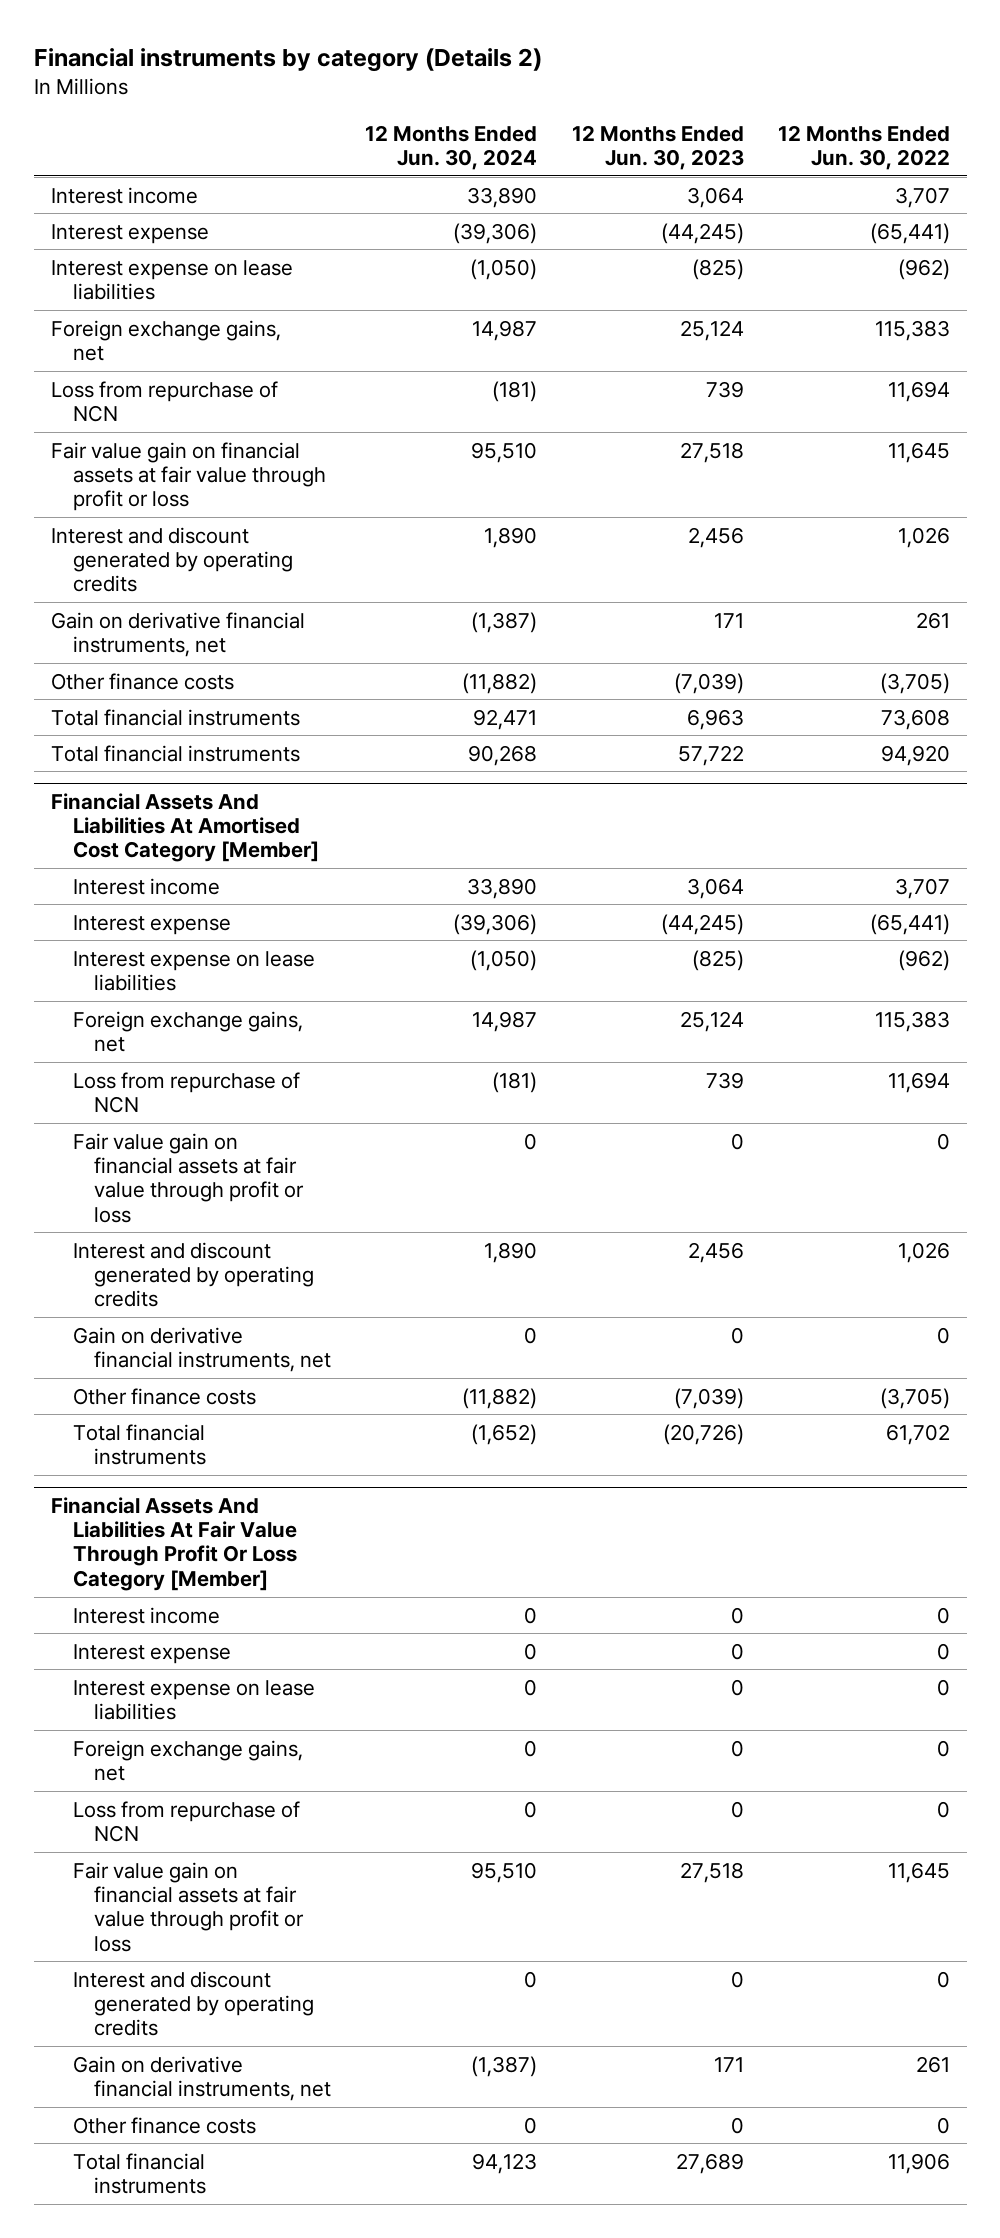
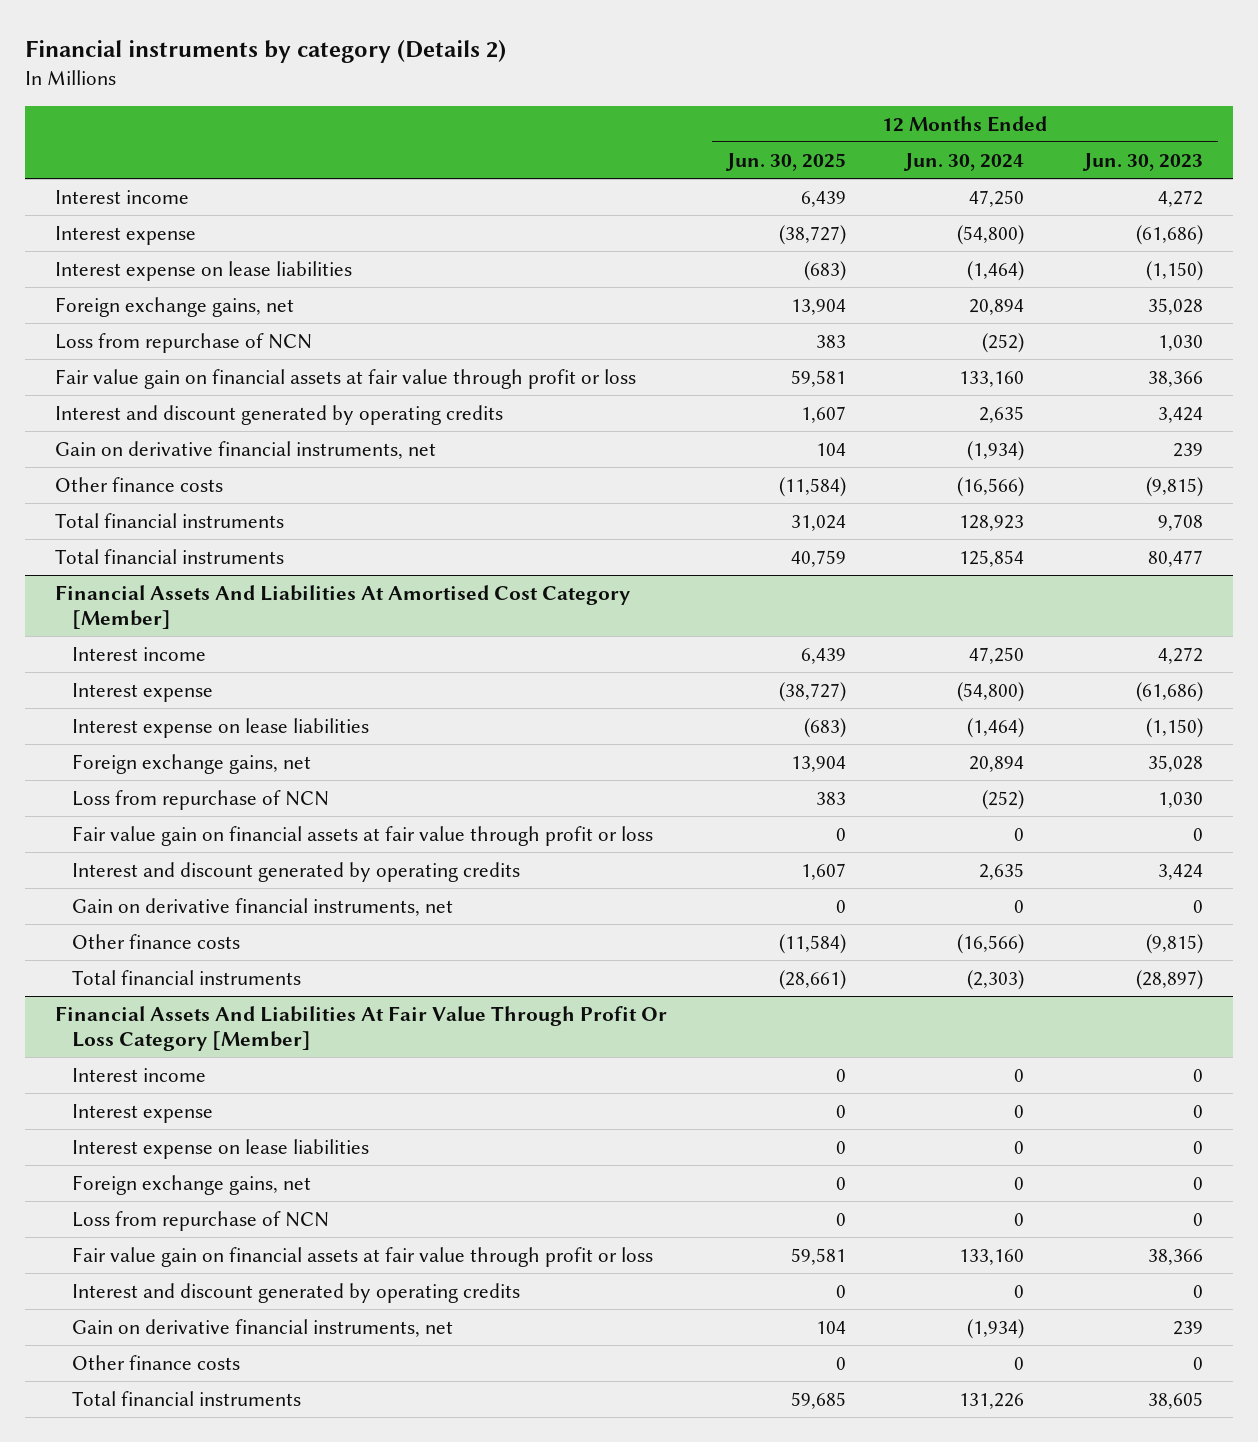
- | 12 Months Ended Jun. 30, 2024 | 12 Months Ended Jun. 30, 2023 | 12 Months Ended Jun. 30, 2022
+ | 12 Months Ended Jun. 30, 2025 | 12 Months Ended Jun. 30, 2024 | 12 Months Ended Jun. 30, 2023
- Interest income | 33,890 | 3,064 | 3,707
- Interest expense | (39,306) | (44,245) | (65,441)
- Interest expense on lease liabilities | (1,050) | (825) | (962)
- Foreign exchange gains, net | 14,987 | 25,124 | 115,383
- Loss from repurchase of NCN | (181) | 739 | 11,694
- Fair value gain on financial assets at fair value through profit or loss | 95,510 | 27,518 | 11,645
- Interest and discount generated by operating credits | 1,890 | 2,456 | 1,026
- Gain on derivative financial instruments, net | (1,387) | 171 | 261
- Other finance costs | (11,882) | (7,039) | (3,705)
- Total financial instruments | 92,471 | 6,963 | 73,608
- Total financial instruments | 90,268 | 57,722 | 94,920
+ Interest income | 6,439 | 47,250 | 4,272
+ Interest expense | (38,727) | (54,800) | (61,686)
+ Interest expense on lease liabilities | (683) | (1,464) | (1,150)
+ Foreign exchange gains, net | 13,904 | 20,894 | 35,028
+ Loss from repurchase of NCN | 383 | (252) | 1,030
+ Fair value gain on financial assets at fair value through profit or loss | 59,581 | 133,160 | 38,366
+ Interest and discount generated by operating credits | 1,607 | 2,635 | 3,424
+ Gain on derivative financial instruments, net | 104 | (1,934) | 239
+ Other finance costs | (11,584) | (16,566) | (9,815)
+ Total financial instruments | 31,024 | 128,923 | 9,708
+ Total financial instruments | 40,759 | 125,854 | 80,477
@ Financial Assets And Liabilities At Amortised Cost Category [Member]
- Interest income | 33,890 | 3,064 | 3,707
- Interest expense | (39,306) | (44,245) | (65,441)
- Interest expense on lease liabilities | (1,050) | (825) | (962)
- Foreign exchange gains, net | 14,987 | 25,124 | 115,383
- Loss from repurchase of NCN | (181) | 739 | 11,694
+ Interest income | 6,439 | 47,250 | 4,272
+ Interest expense | (38,727) | (54,800) | (61,686)
+ Interest expense on lease liabilities | (683) | (1,464) | (1,150)
+ Foreign exchange gains, net | 13,904 | 20,894 | 35,028
+ Loss from repurchase of NCN | 383 | (252) | 1,030
- Interest and discount generated by operating credits | 1,890 | 2,456 | 1,026
+ Interest and discount generated by operating credits | 1,607 | 2,635 | 3,424
- Other finance costs | (11,882) | (7,039) | (3,705)
- Total financial instruments | (1,652) | (20,726) | 61,702
+ Other finance costs | (11,584) | (16,566) | (9,815)
+ Total financial instruments | (28,661) | (2,303) | (28,897)
@ Financial Assets And Liabilities At Fair Value Through Profit Or Loss Category [Member]
- Fair value gain on financial assets at fair value through profit or loss | 95,510 | 27,518 | 11,645
+ Fair value gain on financial assets at fair value through profit or loss | 59,581 | 133,160 | 38,366
- Gain on derivative financial instruments, net | (1,387) | 171 | 261
+ Gain on derivative financial instruments, net | 104 | (1,934) | 239
- Total financial instruments | 94,123 | 27,689 | 11,906
+ Total financial instruments | 59,685 | 131,226 | 38,605

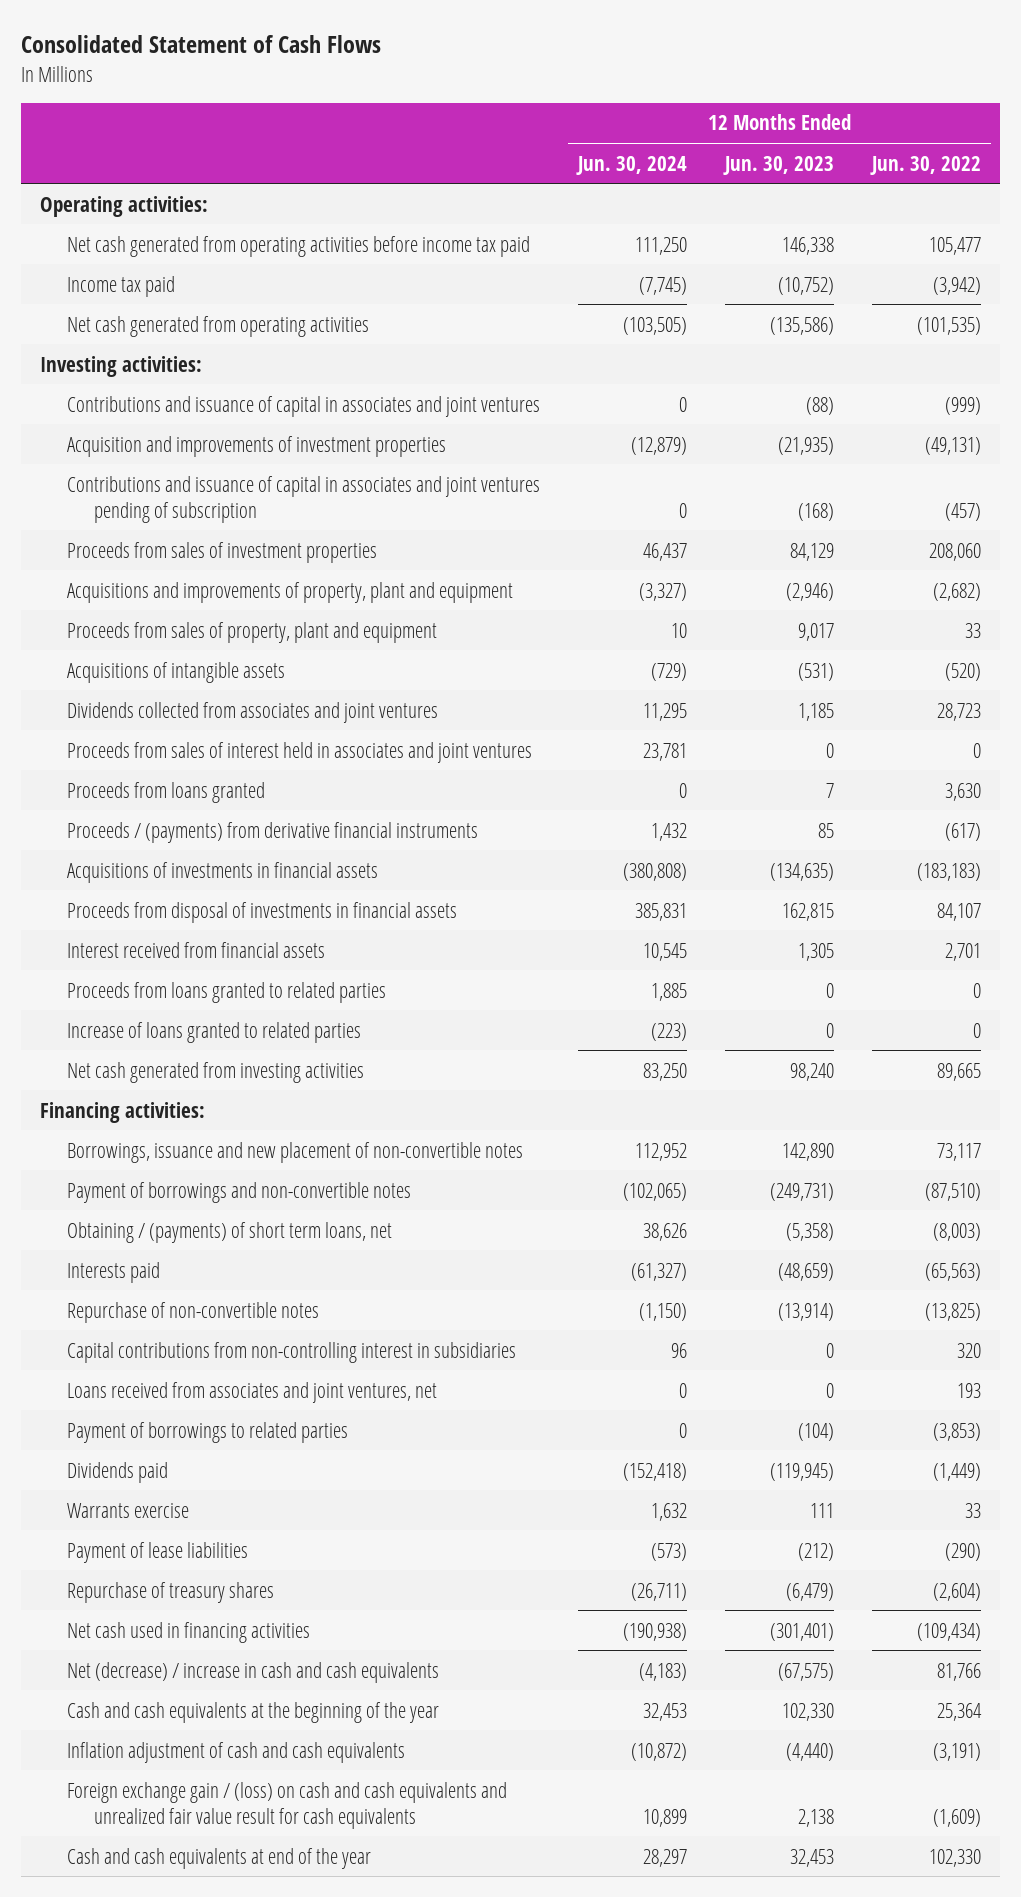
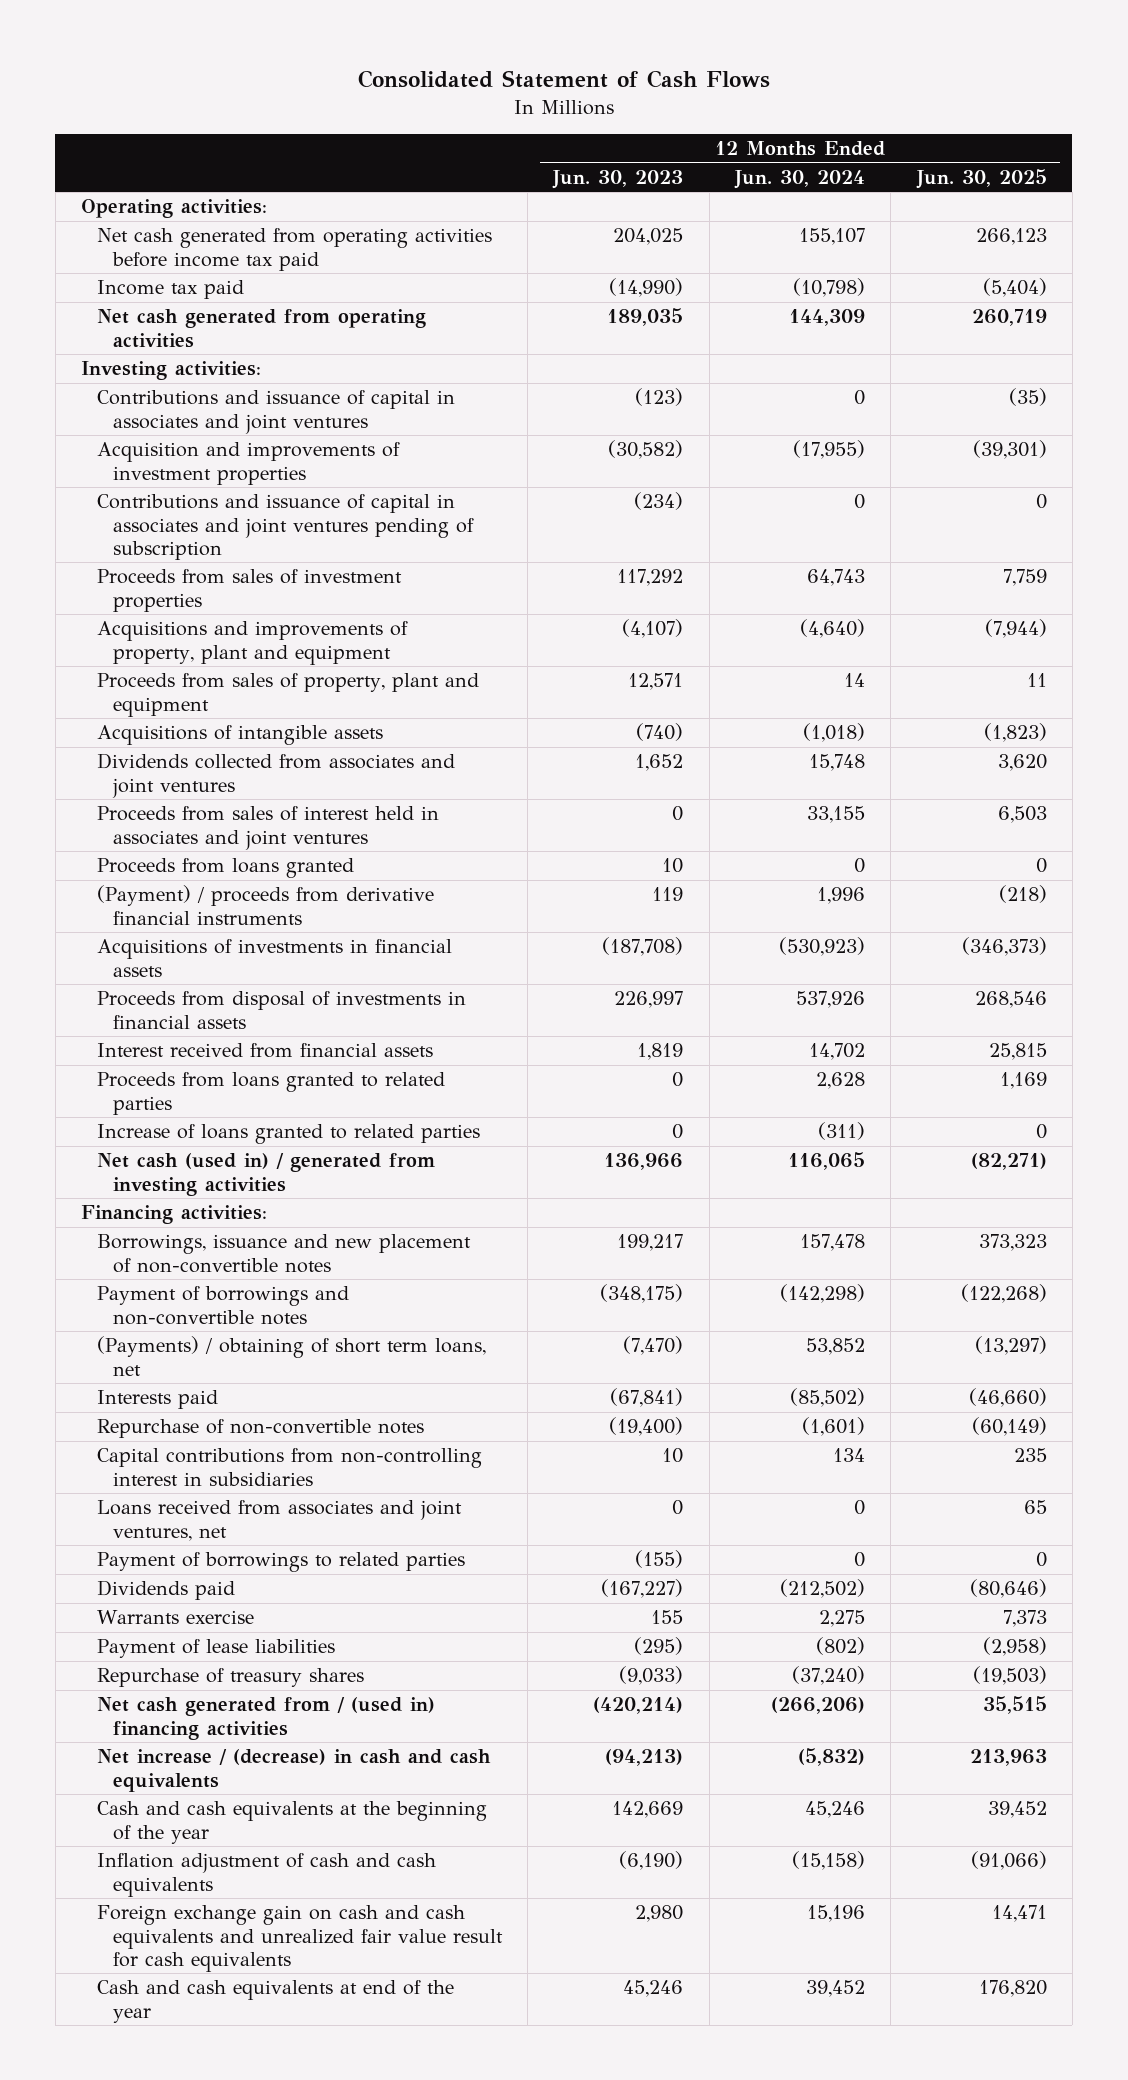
- | 12 Months Ended Jun. 30, 2024 | 12 Months Ended Jun. 30, 2023 | 12 Months Ended Jun. 30, 2022
+ | 12 Months Ended Jun. 30, 2023 | 12 Months Ended Jun. 30, 2024 | 12 Months Ended Jun. 30, 2025
- Net cash generated from operating activities before income tax paid | 111,250 | 146,338 | 105,477
- Income tax paid | (7,745) | (10,752) | (3,942)
- Net cash generated from operating activities | (103,505) | (135,586) | (101,535)
+ Net cash generated from operating activities before income tax paid | 204,025 | 155,107 | 266,123
+ Income tax paid | (14,990) | (10,798) | (5,404)
+ Net cash generated from operating activities | 189,035 | 144,309 | 260,719
- Contributions and issuance of capital in associates and joint ventures | 0 | (88) | (999)
- Acquisition and improvements of investment properties | (12,879) | (21,935) | (49,131)
- Contributions and issuance of capital in associates and joint ventures pending of subscription | 0 | (168) | (457)
- Proceeds from sales of investment properties | 46,437 | 84,129 | 208,060
- Acquisitions and improvements of property, plant and equipment | (3,327) | (2,946) | (2,682)
- Proceeds from sales of property, plant and equipment | 10 | 9,017 | 33
- Acquisitions of intangible assets | (729) | (531) | (520)
- Dividends collected from associates and joint ventures | 11,295 | 1,185 | 28,723
- Proceeds from sales of interest held in associates and joint ventures | 23,781 | 0 | 0
- Proceeds from loans granted | 0 | 7 | 3,630
- Proceeds / (payments) from derivative financial instruments | 1,432 | 85 | (617)
- Acquisitions of investments in financial assets | (380,808) | (134,635) | (183,183)
- Proceeds from disposal of investments in financial assets | 385,831 | 162,815 | 84,107
- Interest received from financial assets | 10,545 | 1,305 | 2,701
- Proceeds from loans granted to related parties | 1,885 | 0 | 0
- Increase of loans granted to related parties | (223) | 0 | 0
- Net cash generated from investing activities | 83,250 | 98,240 | 89,665
+ Contributions and issuance of capital in associates and joint ventures | (123) | 0 | (35)
+ Acquisition and improvements of investment properties | (30,582) | (17,955) | (39,301)
+ Contributions and issuance of capital in associates and joint ventures pending of subscription | (234) | 0 | 0
+ Proceeds from sales of investment properties | 117,292 | 64,743 | 7,759
+ Acquisitions and improvements of property, plant and equipment | (4,107) | (4,640) | (7,944)
+ Proceeds from sales of property, plant and equipment | 12,571 | 14 | 11
+ Acquisitions of intangible assets | (740) | (1,018) | (1,823)
+ Dividends collected from associates and joint ventures | 1,652 | 15,748 | 3,620
+ Proceeds from sales of interest held in associates and joint ventures | 0 | 33,155 | 6,503
+ Proceeds from loans granted | 10 | 0 | 0
+ (Payment) / proceeds from derivative financial instruments | 119 | 1,996 | (218)
+ Acquisitions of investments in financial assets | (187,708) | (530,923) | (346,373)
+ Proceeds from disposal of investments in financial assets | 226,997 | 537,926 | 268,546
+ Interest received from financial assets | 1,819 | 14,702 | 25,815
+ Proceeds from loans granted to related parties | 0 | 2,628 | 1,169
+ Increase of loans granted to related parties | 0 | (311) | 0
+ Net cash (used in) / generated from investing activities | 136,966 | 116,065 | (82,271)
- Borrowings, issuance and new placement of non-convertible notes | 112,952 | 142,890 | 73,117
- Payment of borrowings and non-convertible notes | (102,065) | (249,731) | (87,510)
- Obtaining / (payments) of short term loans, net | 38,626 | (5,358) | (8,003)
- Interests paid | (61,327) | (48,659) | (65,563)
- Repurchase of non-convertible notes | (1,150) | (13,914) | (13,825)
- Capital contributions from non-controlling interest in subsidiaries | 96 | 0 | 320
+ Borrowings, issuance and new placement of non-convertible notes | 199,217 | 157,478 | 373,323
+ Payment of borrowings and non-convertible notes | (348,175) | (142,298) | (122,268)
+ (Payments) / obtaining of short term loans, net | (7,470) | 53,852 | (13,297)
+ Interests paid | (67,841) | (85,502) | (46,660)
+ Repurchase of non-convertible notes | (19,400) | (1,601) | (60,149)
+ Capital contributions from non-controlling interest in subsidiaries | 10 | 134 | 235
- Payment of borrowings to related parties | 0 | (104) | (3,853)
- Dividends paid | (152,418) | (119,945) | (1,449)
- Warrants exercise | 1,632 | 111 | 33
- Payment of lease liabilities | (573) | (212) | (290)
- Repurchase of treasury shares | (26,711) | (6,479) | (2,604)
- Net cash used in financing activities | (190,938) | (301,401) | (109,434)
- Net (decrease) / increase in cash and cash equivalents | (4,183) | (67,575) | 81,766
- Cash and cash equivalents at the beginning of the year | 32,453 | 102,330 | 25,364
- Inflation adjustment of cash and cash equivalents | (10,872) | (4,440) | (3,191)
- Foreign exchange gain / (loss) on cash and cash equivalents and unrealized fair value result for cash equivalents | 10,899 | 2,138 | (1,609)
- Cash and cash equivalents at end of the year | 28,297 | 32,453 | 102,330
+ Payment of borrowings to related parties | (155) | 0 | 0
+ Dividends paid | (167,227) | (212,502) | (80,646)
+ Warrants exercise | 155 | 2,275 | 7,373
+ Payment of lease liabilities | (295) | (802) | (2,958)
+ Repurchase of treasury shares | (9,033) | (37,240) | (19,503)
+ Net cash generated from / (used in) financing activities | (420,214) | (266,206) | 35,515
+ Net increase / (decrease) in cash and cash equivalents | (94,213) | (5,832) | 213,963
+ Cash and cash equivalents at the beginning of the year | 142,669 | 45,246 | 39,452
+ Inflation adjustment of cash and cash equivalents | (6,190) | (15,158) | (91,066)
+ Foreign exchange gain on cash and cash equivalents and unrealized fair value result for cash equivalents | 2,980 | 15,196 | 14,471
+ Cash and cash equivalents at end of the year | 45,246 | 39,452 | 176,820

